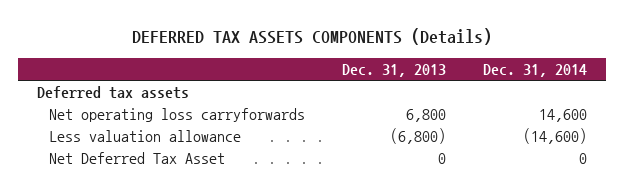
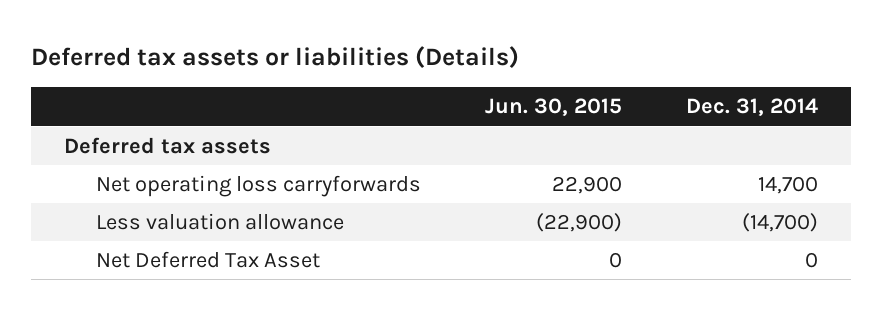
- DEFERRED TAX ASSETS COMPONENTS (Details)
+ Deferred tax assets or liabilities (Details)
- | Dec. 31, 2013 | Dec. 31, 2014
+ | Jun. 30, 2015 | Dec. 31, 2014
- Net operating loss carryforwards | 6,800 | 14,600
- Less valuation allowance | (6,800) | (14,600)
+ Net operating loss carryforwards | 22,900 | 14,700
+ Less valuation allowance | (22,900) | (14,700)

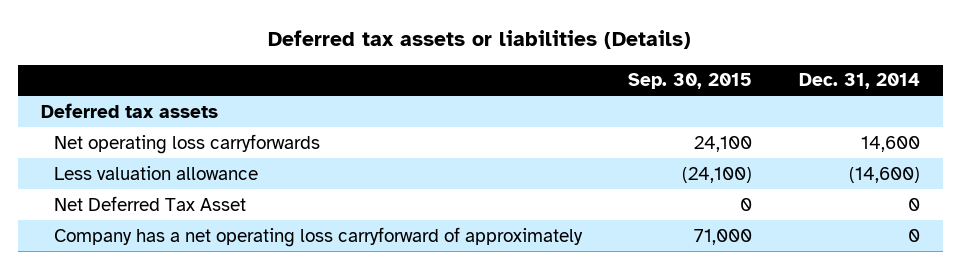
- | Jun. 30, 2015 | Dec. 31, 2014
+ | Sep. 30, 2015 | Dec. 31, 2014
- Net operating loss carryforwards | 22,900 | 14,700
- Less valuation allowance | (22,900) | (14,700)
+ Net operating loss carryforwards | 24,100 | 14,600
+ Less valuation allowance | (24,100) | (14,600)
+ Company has a net operating loss carryforward of approximately | 71,000 | 0

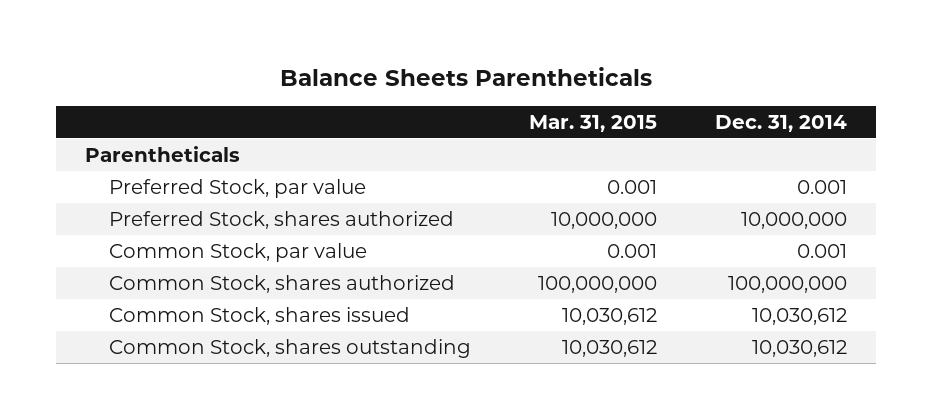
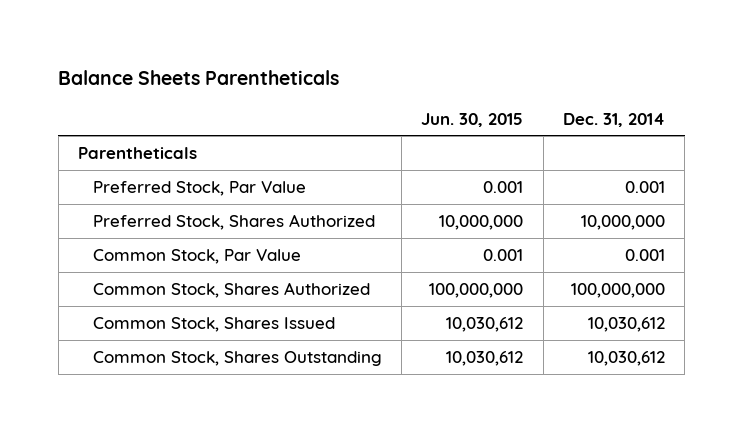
- | Mar. 31, 2015 | Dec. 31, 2014
+ | Jun. 30, 2015 | Dec. 31, 2014
- Preferred Stock, par value | 0.001 | 0.001
- Preferred Stock, shares authorized | 10,000,000 | 10,000,000
- Common Stock, par value | 0.001 | 0.001
- Common Stock, shares authorized | 100,000,000 | 100,000,000
- Common Stock, shares issued | 10,030,612 | 10,030,612
- Common Stock, shares outstanding | 10,030,612 | 10,030,612
+ Preferred Stock, Par Value | 0.001 | 0.001
+ Preferred Stock, Shares Authorized | 10,000,000 | 10,000,000
+ Common Stock, Par Value | 0.001 | 0.001
+ Common Stock, Shares Authorized | 100,000,000 | 100,000,000
+ Common Stock, Shares Issued | 10,030,612 | 10,030,612
+ Common Stock, Shares Outstanding | 10,030,612 | 10,030,612

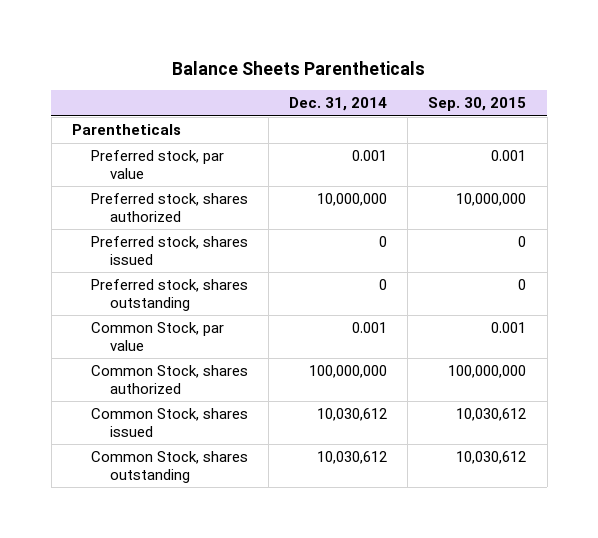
- | Jun. 30, 2015 | Dec. 31, 2014
+ | Dec. 31, 2014 | Sep. 30, 2015
- Preferred Stock, Par Value | 0.001 | 0.001
- Preferred Stock, Shares Authorized | 10,000,000 | 10,000,000
- Common Stock, Par Value | 0.001 | 0.001
- Common Stock, Shares Authorized | 100,000,000 | 100,000,000
- Common Stock, Shares Issued | 10,030,612 | 10,030,612
- Common Stock, Shares Outstanding | 10,030,612 | 10,030,612
+ Preferred stock, par value | 0.001 | 0.001
+ Preferred stock, shares authorized | 10,000,000 | 10,000,000
+ Preferred stock, shares issued | 0 | 0
+ Preferred stock, shares outstanding | 0 | 0
+ Common Stock, par value | 0.001 | 0.001
+ Common Stock, shares authorized | 100,000,000 | 100,000,000
+ Common Stock, shares issued | 10,030,612 | 10,030,612
+ Common Stock, shares outstanding | 10,030,612 | 10,030,612

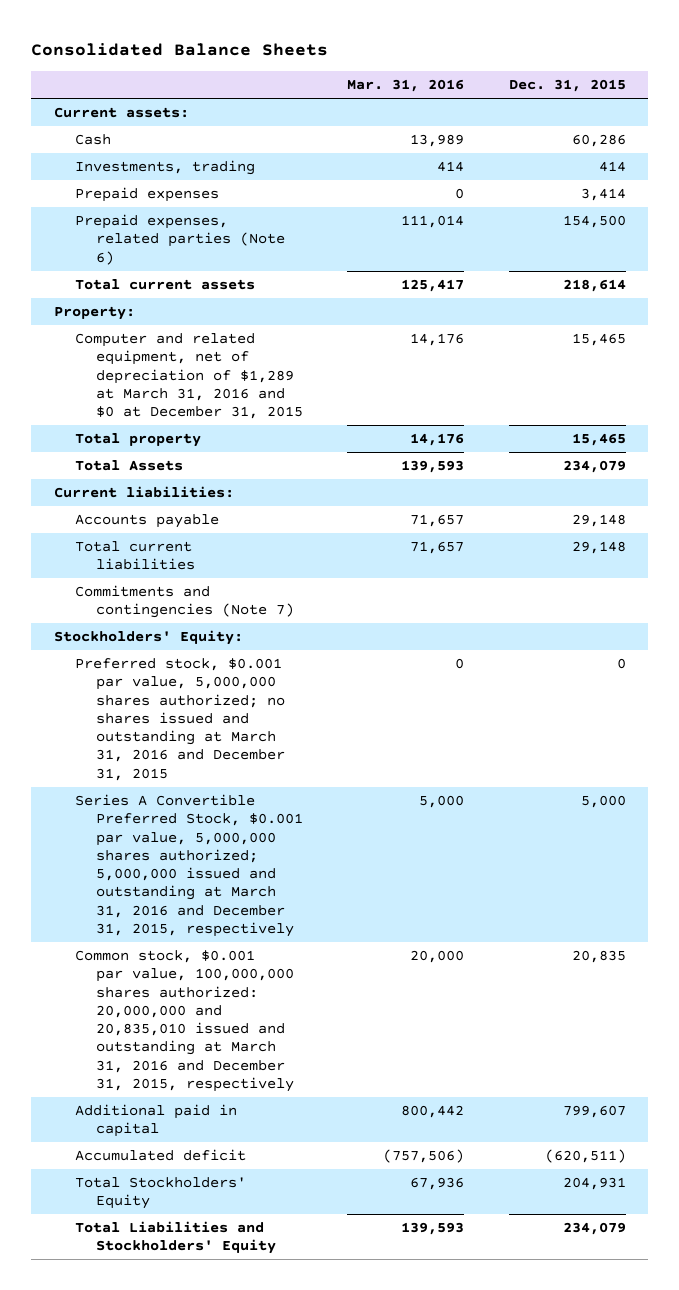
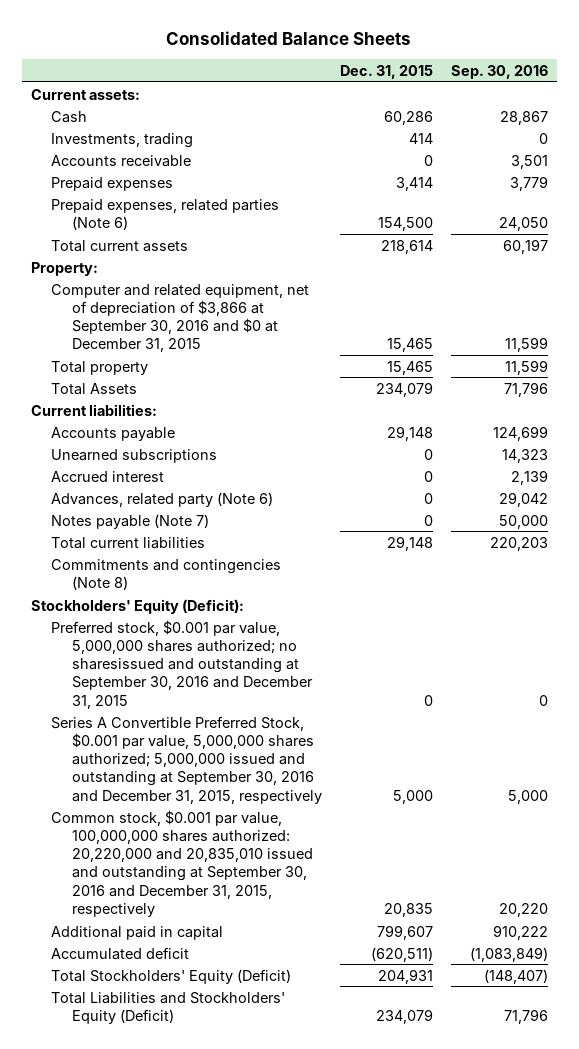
- | Mar. 31, 2016 | Dec. 31, 2015
+ | Dec. 31, 2015 | Sep. 30, 2016
+ Accounts receivable | 0 | 3,501
- Computer and related equipment, net of depreciation of $1,289 at March 31, 2016 and $0 at December 31, 2015 | 14,176 | 15,465
+ Computer and related equipment, net of depreciation of $3,866 at September 30, 2016 and $0 at December 31, 2015 | 15,465 | 11,599
+ Unearned subscriptions | 0 | 14,323
+ Accrued interest | 0 | 2,139
+ Advances, related party (Note 6) | 0 | 29,042
+ Notes payable (Note 7) | 0 | 50,000
- Commitments and contingencies (Note 7)
- Stockholders' Equity:
- Preferred stock, $0.001 par value, 5,000,000 shares authorized; no shares issued and outstanding at March 31, 2016 and December 31, 2015 | 0 | 0
- Series A Convertible Preferred Stock, $0.001 par value, 5,000,000 shares authorized; 5,000,000 issued and outstanding at March 31, 2016 and December 31, 2015, respectively | 5,000 | 5,000
- Common stock, $0.001 par value, 100,000,000 shares authorized: 20,000,000 and 20,835,010 issued and outstanding at March 31, 2016 and December 31, 2015, respectively | 20,000 | 20,835
+ Commitments and contingencies (Note 8)
+ Stockholders' Equity (Deficit):
+ Preferred stock, $0.001 par value, 5,000,000 shares authorized; no sharesissued and outstanding at September 30, 2016 and December 31, 2015 | 0 | 0
+ Series A Convertible Preferred Stock, $0.001 par value, 5,000,000 shares authorized; 5,000,000 issued and outstanding at September 30, 2016 and December 31, 2015, respectively | 5,000 | 5,000
+ Common stock, $0.001 par value, 100,000,000 shares authorized: 20,220,000 and 20,835,010 issued and outstanding at September 30, 2016 and December 31, 2015, respectively | 20,835 | 20,220
- Total Stockholders' Equity | 67,936 | 204,931
- Total Liabilities and Stockholders' Equity | 139,593 | 234,079
+ Total Stockholders' Equity (Deficit) | 204,931 | (148,407)
+ Total Liabilities and Stockholders' Equity (Deficit) | 234,079 | 71,796

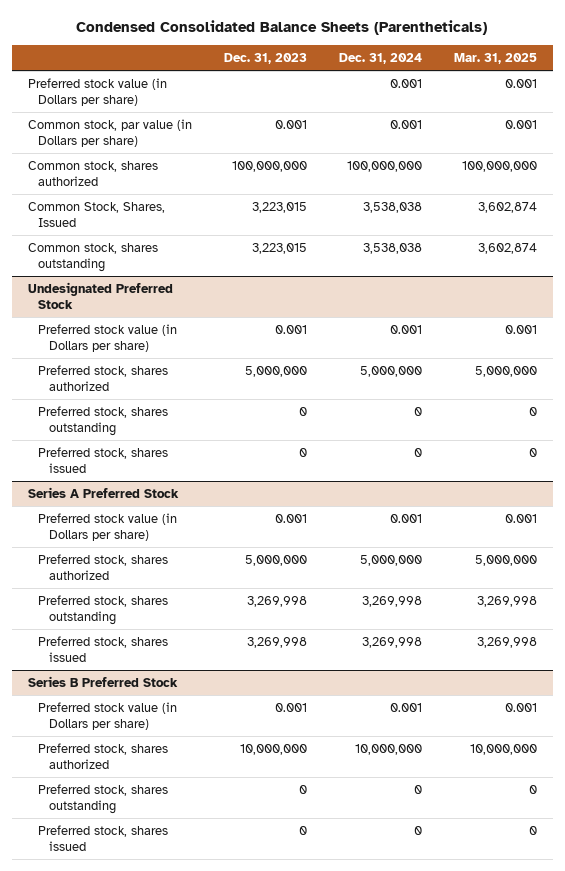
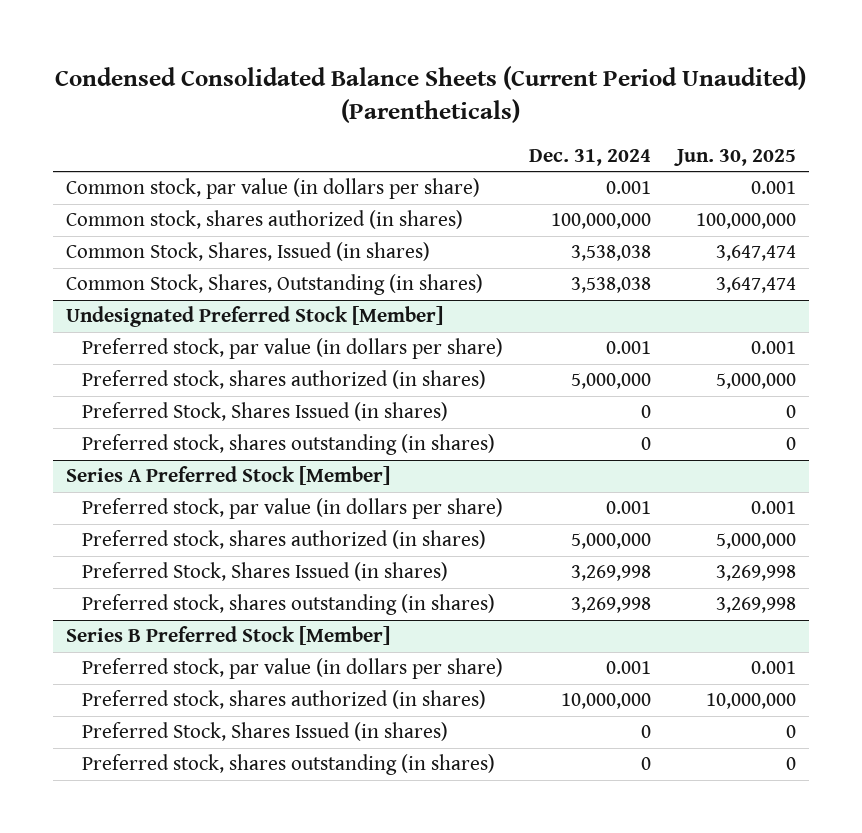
- Condensed Consolidated Balance Sheets (Parentheticals)
+ Condensed Consolidated Balance Sheets (Current Period Unaudited) (Parentheticals)
- | Dec. 31, 2023 | Dec. 31, 2024 | Mar. 31, 2025
+ | Dec. 31, 2024 | Jun. 30, 2025
- Preferred stock value (in Dollars per share) | | 0.001 | 0.001
- Common stock, par value (in Dollars per share) | 0.001 | 0.001 | 0.001
- Common stock, shares authorized | 100,000,000 | 100,000,000 | 100,000,000
- Common Stock, Shares, Issued | 3,223,015 | 3,538,038 | 3,602,874
- Common stock, shares outstanding | 3,223,015 | 3,538,038 | 3,602,874
- Undesignated Preferred Stock
- Preferred stock value (in Dollars per share) | 0.001 | 0.001 | 0.001
- Preferred stock, shares authorized | 5,000,000 | 5,000,000 | 5,000,000
- Preferred stock, shares outstanding | 0 | 0 | 0
- Preferred stock, shares issued | 0 | 0 | 0
- Series A Preferred Stock
- Preferred stock value (in Dollars per share) | 0.001 | 0.001 | 0.001
- Preferred stock, shares authorized | 5,000,000 | 5,000,000 | 5,000,000
- Preferred stock, shares outstanding | 3,269,998 | 3,269,998 | 3,269,998
- Preferred stock, shares issued | 3,269,998 | 3,269,998 | 3,269,998
- Series B Preferred Stock
- Preferred stock value (in Dollars per share) | 0.001 | 0.001 | 0.001
- Preferred stock, shares authorized | 10,000,000 | 10,000,000 | 10,000,000
- Preferred stock, shares outstanding | 0 | 0 | 0
- Preferred stock, shares issued | 0 | 0 | 0
+ Common stock, par value (in dollars per share) | 0.001 | 0.001
+ Common stock, shares authorized (in shares) | 100,000,000 | 100,000,000
+ Common Stock, Shares, Issued (in shares) | 3,538,038 | 3,647,474
+ Common Stock, Shares, Outstanding (in shares) | 3,538,038 | 3,647,474
+ Undesignated Preferred Stock [Member]
+ Preferred stock, par value (in dollars per share) | 0.001 | 0.001
+ Preferred stock, shares authorized (in shares) | 5,000,000 | 5,000,000
+ Preferred Stock, Shares Issued (in shares) | 0 | 0
+ Preferred stock, shares outstanding (in shares) | 0 | 0
+ Series A Preferred Stock [Member]
+ Preferred stock, par value (in dollars per share) | 0.001 | 0.001
+ Preferred stock, shares authorized (in shares) | 5,000,000 | 5,000,000
+ Preferred Stock, Shares Issued (in shares) | 3,269,998 | 3,269,998
+ Preferred stock, shares outstanding (in shares) | 3,269,998 | 3,269,998
+ Series B Preferred Stock [Member]
+ Preferred stock, par value (in dollars per share) | 0.001 | 0.001
+ Preferred stock, shares authorized (in shares) | 10,000,000 | 10,000,000
+ Preferred Stock, Shares Issued (in shares) | 0 | 0
+ Preferred stock, shares outstanding (in shares) | 0 | 0

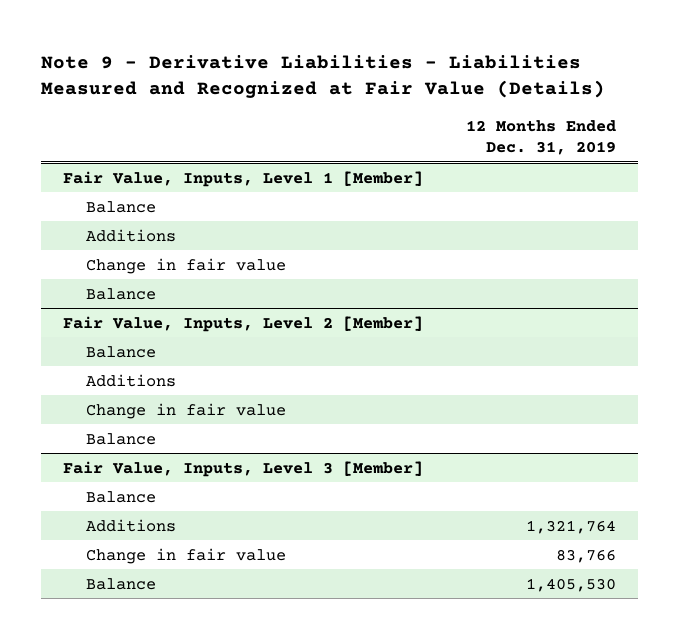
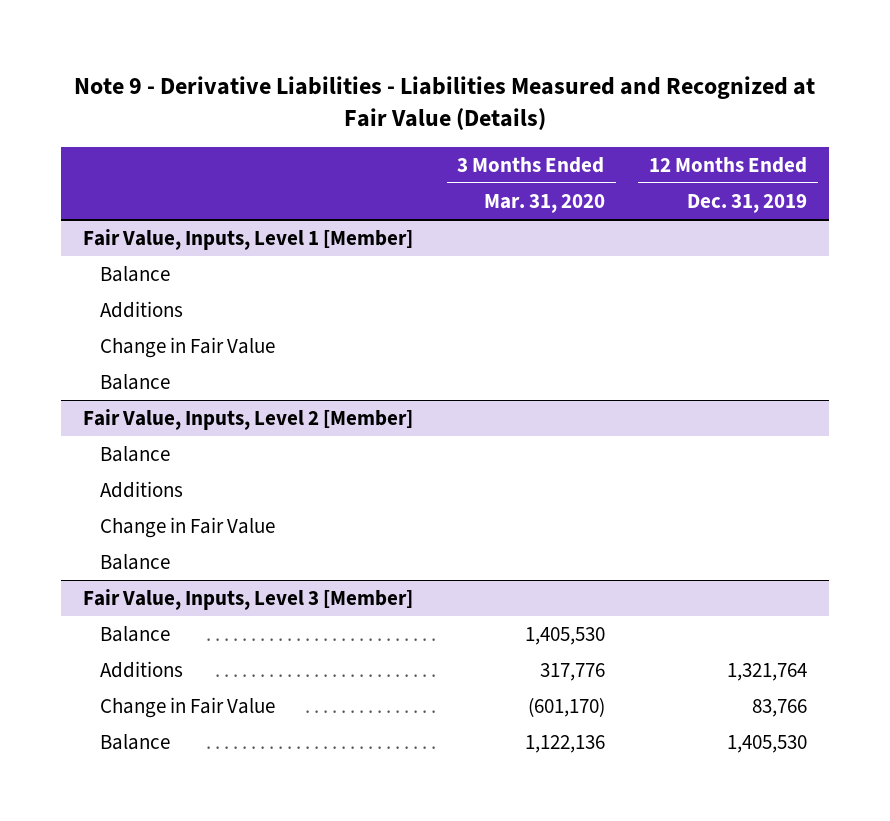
- | 12 Months Ended Dec. 31, 2019
+ | 3 Months Ended Mar. 31, 2020 | 12 Months Ended Dec. 31, 2019
@ Fair Value, Inputs, Level 1 [Member]
- Change in fair value
+ Change in Fair Value
@ Fair Value, Inputs, Level 2 [Member]
- Change in fair value
+ Change in Fair Value
@ Fair Value, Inputs, Level 3 [Member]
- Change in fair value | 83,766
+ Change in Fair Value | (601,170) | 83,766

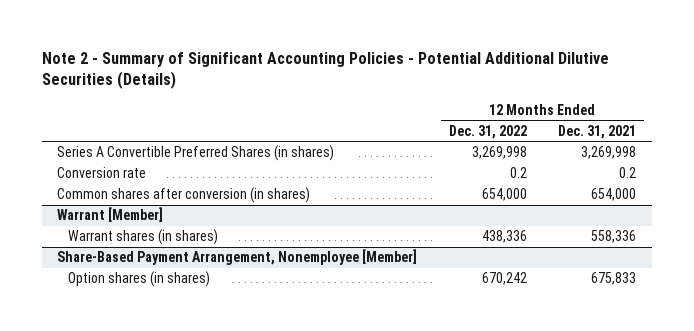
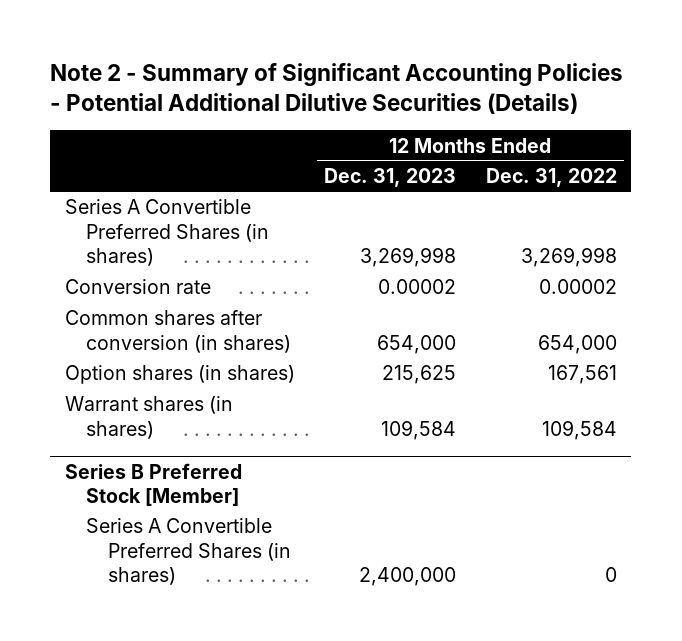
- | 12 Months Ended Dec. 31, 2022 | 12 Months Ended Dec. 31, 2021
+ | 12 Months Ended Dec. 31, 2023 | 12 Months Ended Dec. 31, 2022
- Conversion rate | 0.2 | 0.2
+ Conversion rate | 0.00002 | 0.00002
- Warrant [Member]
- Warrant shares (in shares) | 438,336 | 558,336
- Share-Based Payment Arrangement, Nonemployee [Member]
- Option shares (in shares) | 670,242 | 675,833
+ Option shares (in shares) | 215,625 | 167,561
+ Warrant shares (in shares) | 109,584 | 109,584
+ Series B Preferred Stock [Member]
+ Series A Convertible Preferred Shares (in shares) | 2,400,000 | 0

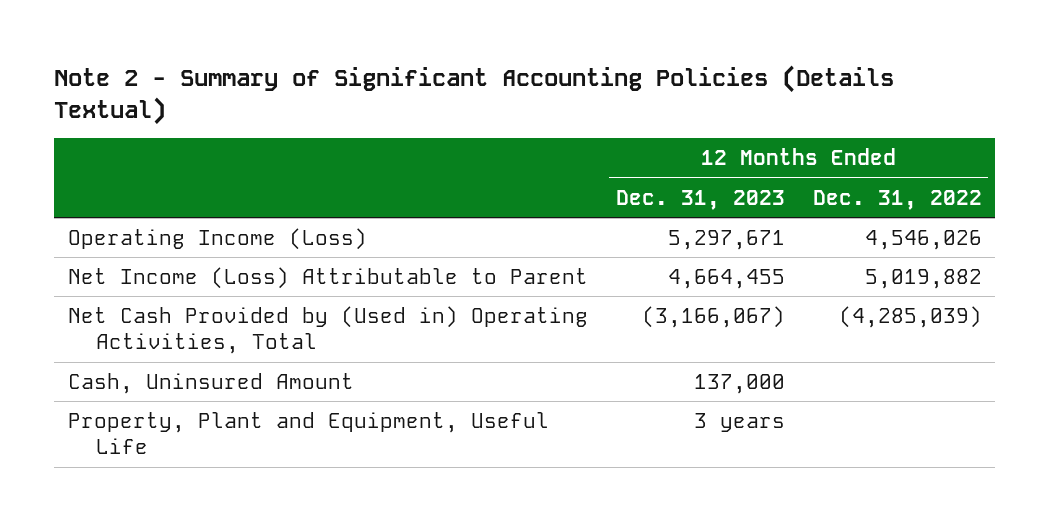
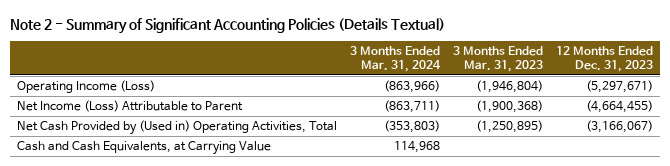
- | 12 Months Ended Dec. 31, 2023 | 12 Months Ended Dec. 31, 2022
+ | 3 Months Ended Mar. 31, 2024 | 3 Months Ended Mar. 31, 2023 | 12 Months Ended Dec. 31, 2023
- Operating Income (Loss) | 5,297,671 | 4,546,026
- Net Income (Loss) Attributable to Parent | 4,664,455 | 5,019,882
+ Operating Income (Loss) | (863,966) | (1,946,804) | (5,297,671)
+ Net Income (Loss) Attributable to Parent | (863,711) | (1,900,368) | (4,664,455)
- Cash, Uninsured Amount | 137,000 |
- Property, Plant and Equipment, Useful Life | 3 years |
+ Cash and Cash Equivalents, at Carrying Value | 114,968 | |

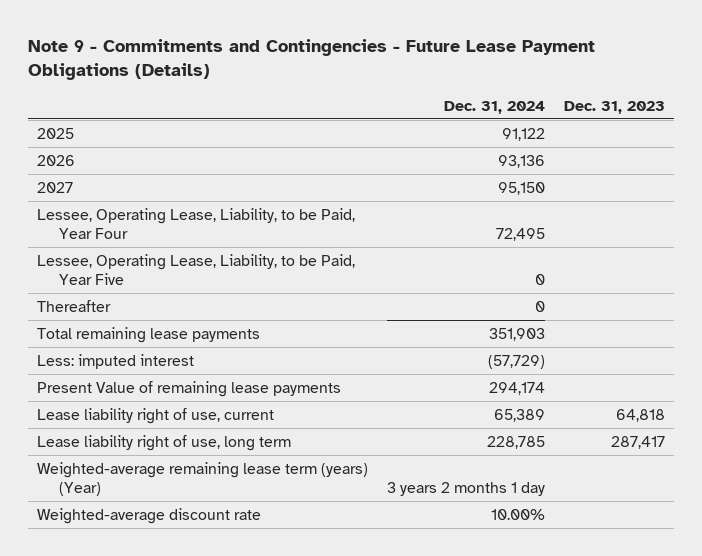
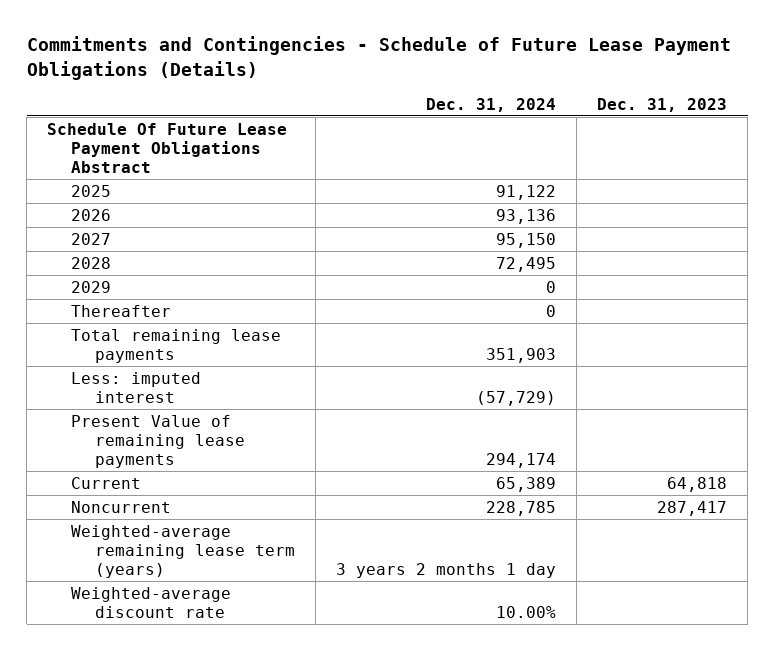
- Note 9 - Commitments and Contingencies - Future Lease Payment Obligations (Details)
+ Commitments and Contingencies - Schedule of Future Lease Payment Obligations (Details)
+ Schedule Of Future Lease Payment Obligations Abstract
- Lessee, Operating Lease, Liability, to be Paid, Year Four | 72,495 |
- Lessee, Operating Lease, Liability, to be Paid, Year Five | 0 |
+ 2028 | 72,495 |
+ 2029 | 0 |
- Lease liability right of use, current | 65,389 | 64,818
- Lease liability right of use, long term | 228,785 | 287,417
- Weighted-average remaining lease term (years) (Year) | 3 years 2 months 1 day |
+ Current | 65,389 | 64,818
+ Noncurrent | 228,785 | 287,417
+ Weighted-average remaining lease term (years) | 3 years 2 months 1 day |

